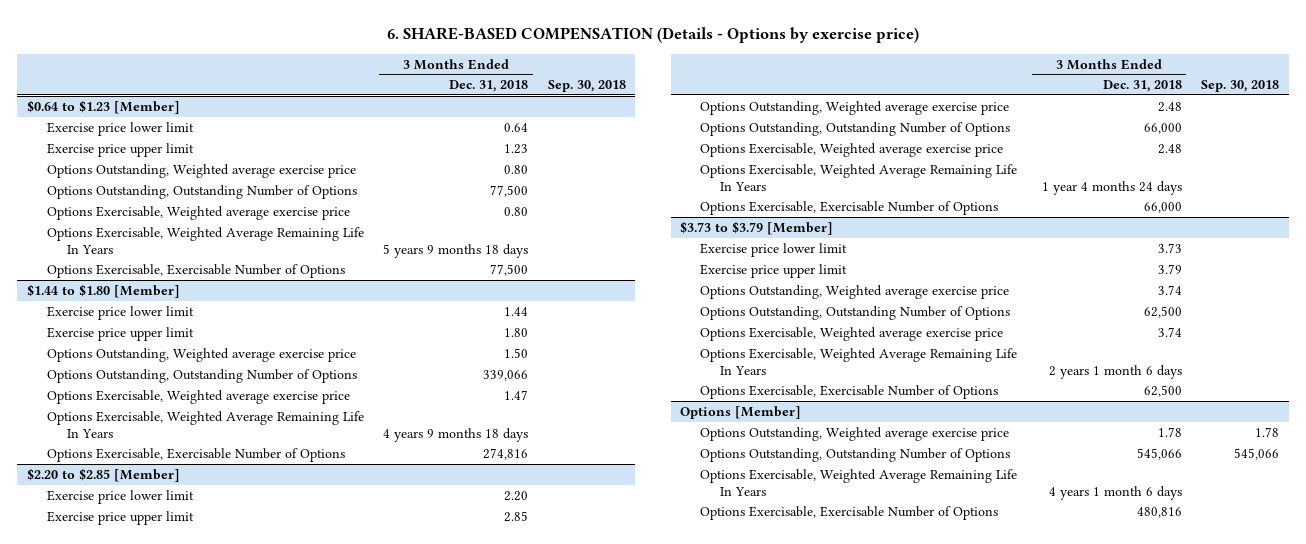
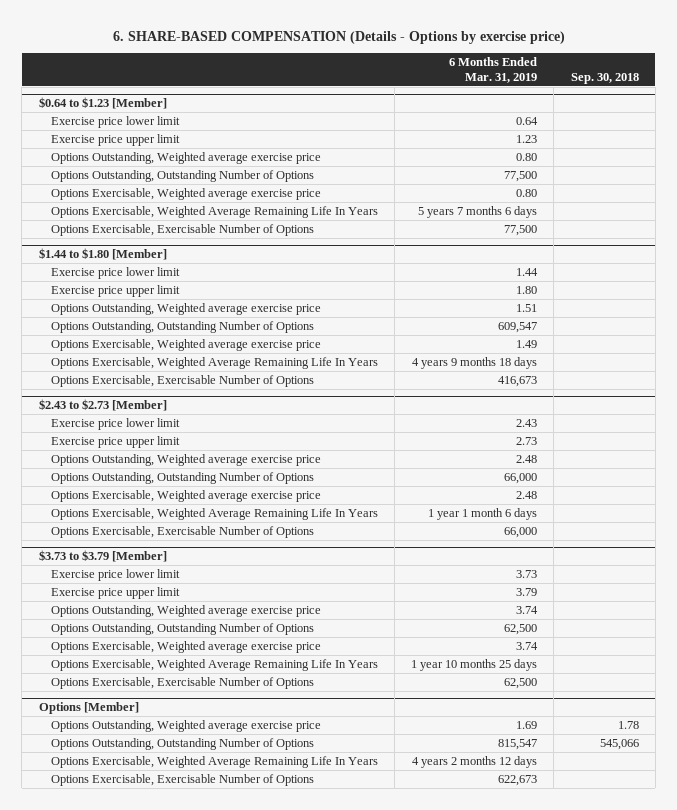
- | 3 Months Ended Dec. 31, 2018 | Sep. 30, 2018
+ | 6 Months Ended Mar. 31, 2019 | Sep. 30, 2018
- $2.20 to $2.85 [Member]
+ $2.43 to $2.73 [Member]

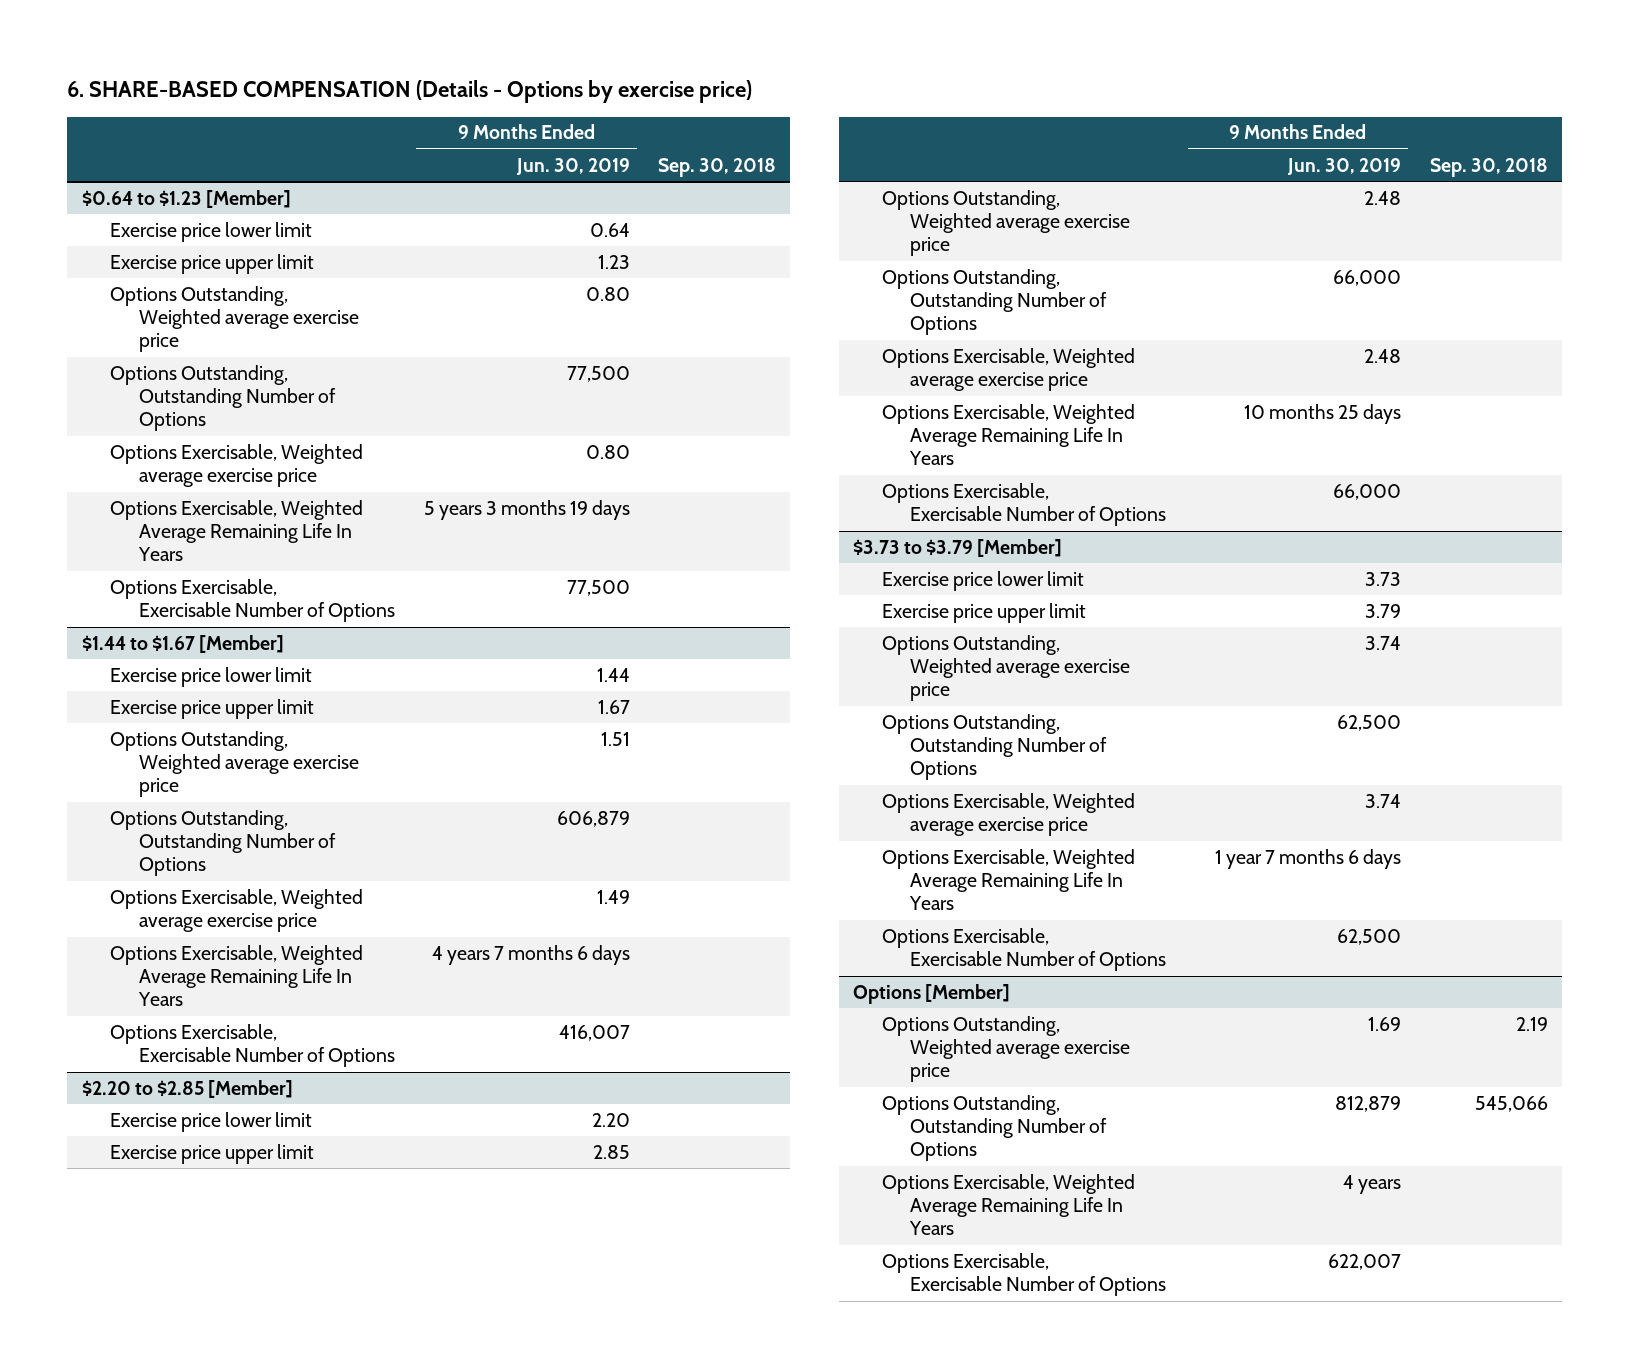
- | 6 Months Ended Mar. 31, 2019 | Sep. 30, 2018
+ | 9 Months Ended Jun. 30, 2019 | Sep. 30, 2018
- $1.44 to $1.80 [Member]
+ $1.44 to $1.67 [Member]
- $2.43 to $2.73 [Member]
+ $2.20 to $2.85 [Member]
@ Options [Member]
- Options Outstanding, Weighted average exercise price | 1.69 | 1.78
+ Options Outstanding, Weighted average exercise price | 1.69 | 2.19

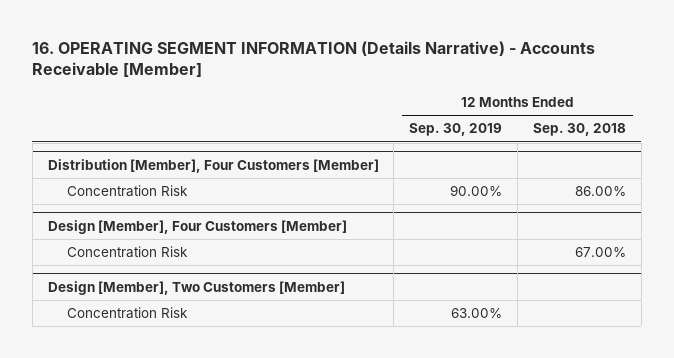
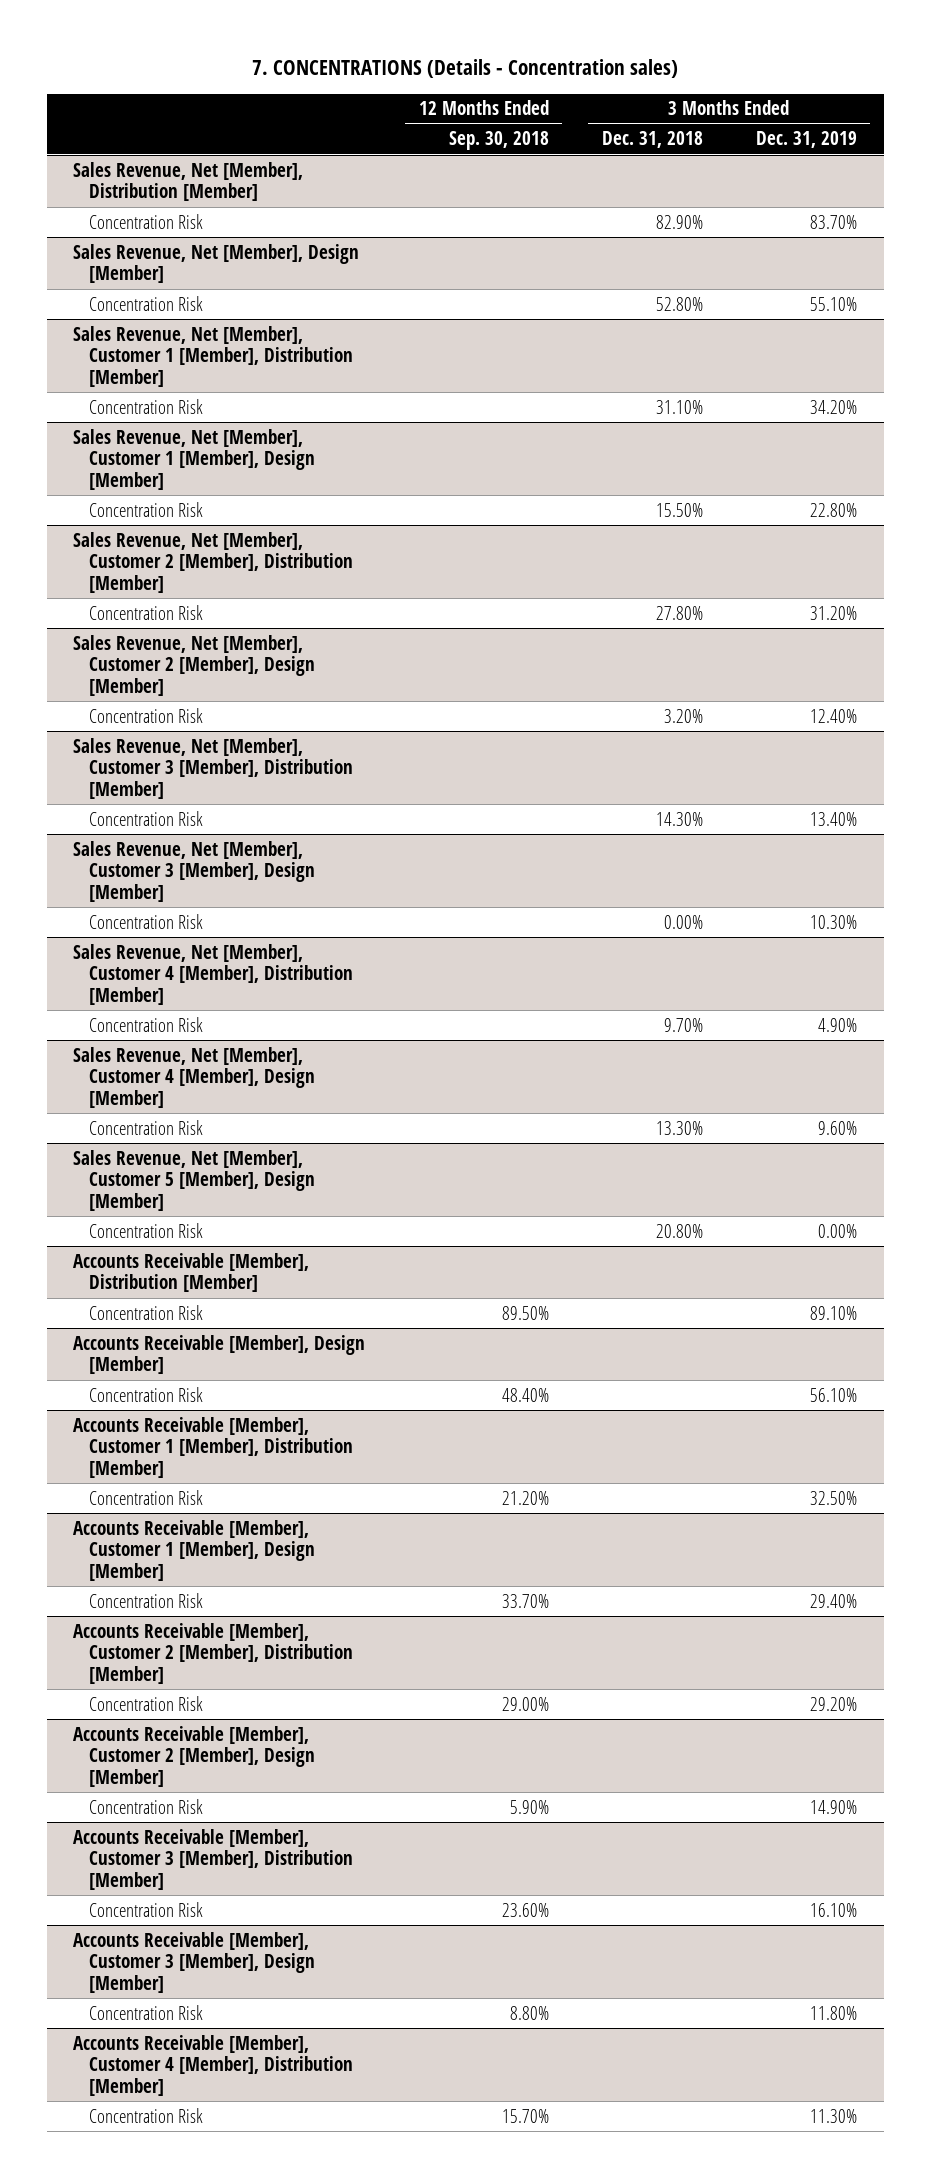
- 16. OPERATING SEGMENT INFORMATION (Details Narrative) - Accounts Receivable [Member]
+ 7. CONCENTRATIONS (Details - Concentration sales)
- | 12 Months Ended Sep. 30, 2019 | 12 Months Ended Sep. 30, 2018
+ | 12 Months Ended Sep. 30, 2018 | 3 Months Ended Dec. 31, 2018 | 3 Months Ended Dec. 31, 2019
- Distribution [Member], Four Customers [Member]
- Concentration Risk | 90.00% | 86.00%
- Design [Member], Four Customers [Member]
- Concentration Risk | | 67.00%
- Design [Member], Two Customers [Member]
- Concentration Risk | 63.00% |
+ Sales Revenue, Net [Member], Distribution [Member]
+ Concentration Risk | | 82.90% | 83.70%
+ Sales Revenue, Net [Member], Design [Member]
+ Concentration Risk | | 52.80% | 55.10%
+ Sales Revenue, Net [Member], Customer 1 [Member], Distribution [Member]
+ Concentration Risk | | 31.10% | 34.20%
+ Sales Revenue, Net [Member], Customer 1 [Member], Design [Member]
+ Concentration Risk | | 15.50% | 22.80%
+ Sales Revenue, Net [Member], Customer 2 [Member], Distribution [Member]
+ Concentration Risk | | 27.80% | 31.20%
+ Sales Revenue, Net [Member], Customer 2 [Member], Design [Member]
+ Concentration Risk | | 3.20% | 12.40%
+ Sales Revenue, Net [Member], Customer 3 [Member], Distribution [Member]
+ Concentration Risk | | 14.30% | 13.40%
+ Sales Revenue, Net [Member], Customer 3 [Member], Design [Member]
+ Concentration Risk | | 0.00% | 10.30%
+ Sales Revenue, Net [Member], Customer 4 [Member], Distribution [Member]
+ Concentration Risk | | 9.70% | 4.90%
+ Sales Revenue, Net [Member], Customer 4 [Member], Design [Member]
+ Concentration Risk | | 13.30% | 9.60%
+ Sales Revenue, Net [Member], Customer 5 [Member], Design [Member]
+ Concentration Risk | | 20.80% | 0.00%
+ Accounts Receivable [Member], Distribution [Member]
+ Concentration Risk | 89.50% | | 89.10%
+ Accounts Receivable [Member], Design [Member]
+ Concentration Risk | 48.40% | | 56.10%
+ Accounts Receivable [Member], Customer 1 [Member], Distribution [Member]
+ Concentration Risk | 21.20% | | 32.50%
+ Accounts Receivable [Member], Customer 1 [Member], Design [Member]
+ Concentration Risk | 33.70% | | 29.40%
+ Accounts Receivable [Member], Customer 2 [Member], Distribution [Member]
+ Concentration Risk | 29.00% | | 29.20%
+ Accounts Receivable [Member], Customer 2 [Member], Design [Member]
+ Concentration Risk | 5.90% | | 14.90%
+ Accounts Receivable [Member], Customer 3 [Member], Distribution [Member]
+ Concentration Risk | 23.60% | | 16.10%
+ Accounts Receivable [Member], Customer 3 [Member], Design [Member]
+ Concentration Risk | 8.80% | | 11.80%
+ Accounts Receivable [Member], Customer 4 [Member], Distribution [Member]
+ Concentration Risk | 15.70% | | 11.30%

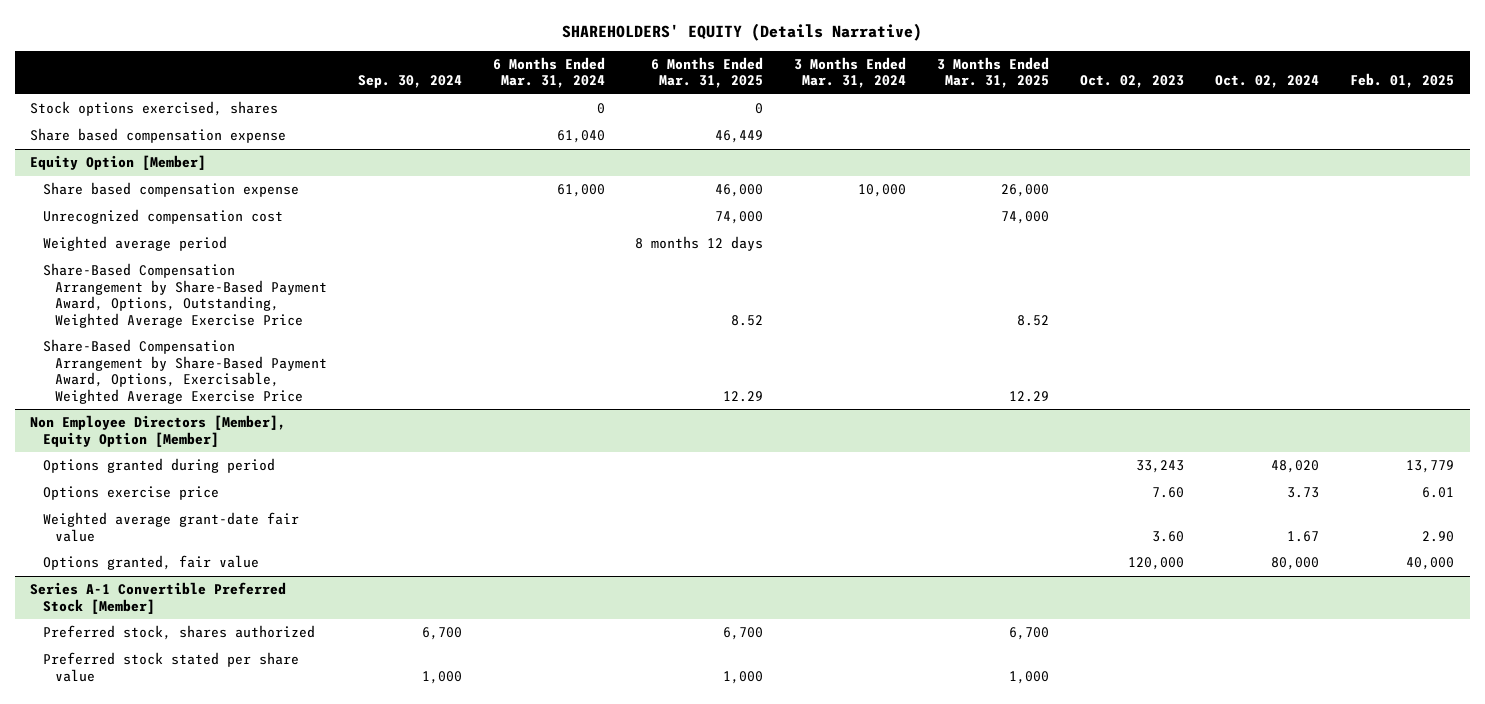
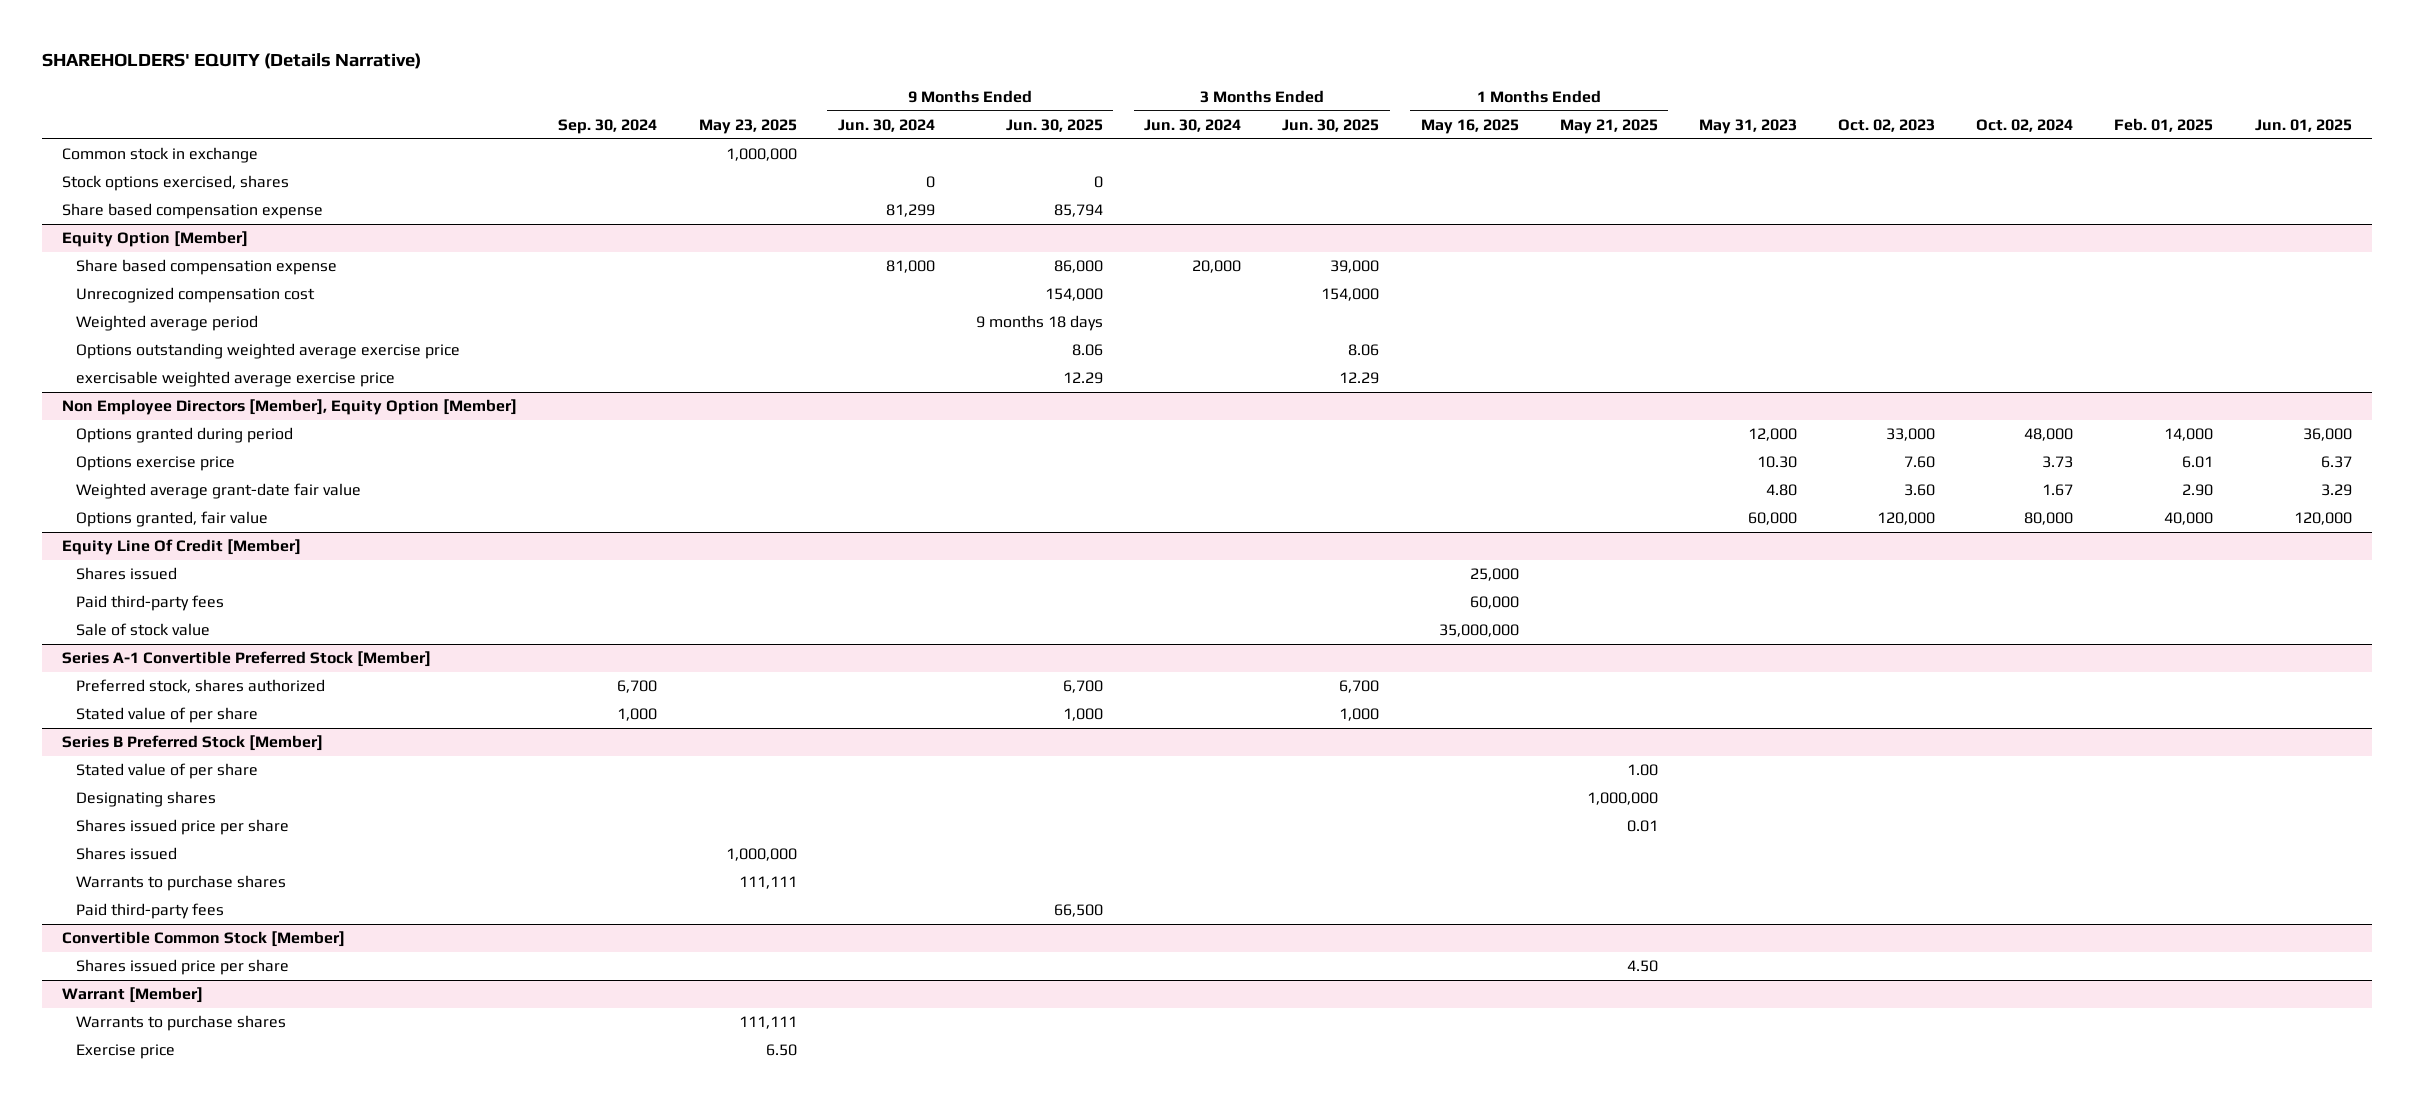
- | Sep. 30, 2024 | 6 Months Ended Mar. 31, 2024 | 6 Months Ended Mar. 31, 2025 | 3 Months Ended Mar. 31, 2024 | 3 Months Ended Mar. 31, 2025 | Oct. 02, 2023 | Oct. 02, 2024 | Feb. 01, 2025
+ | Sep. 30, 2024 | May 23, 2025 | 9 Months Ended Jun. 30, 2024 | 9 Months Ended Jun. 30, 2025 | 3 Months Ended Jun. 30, 2024 | 3 Months Ended Jun. 30, 2025 | 1 Months Ended May 16, 2025 | 1 Months Ended May 21, 2025 | May 31, 2023 | Oct. 02, 2023 | Oct. 02, 2024 | Feb. 01, 2025 | Jun. 01, 2025
+ Common stock in exchange | | 1,000,000 | | | | | | | | | | |
@ Equity Option [Member]
- Share-Based Compensation Arrangement by Share-Based Payment Award, Options, Outstanding, Weighted Average Exercise Price | | | 8.52 | | 8.52 | | |
- Share-Based Compensation Arrangement by Share-Based Payment Award, Options, Exercisable, Weighted Average Exercise Price | | | 12.29 | | 12.29 | | |
+ Options outstanding weighted average exercise price | | | | 8.06 | | 8.06 | | | | | | |
+ exercisable weighted average exercise price | | | | 12.29 | | 12.29 | | | | | | |
@ Non Employee Directors [Member], Equity Option [Member]
- Options granted during period | | | | | | 33,243 | 48,020 | 13,779
+ Options granted during period | | | | | | | | | 12,000 | 33,000 | 48,000 | 14,000 | 36,000
+ Equity Line Of Credit [Member]
+ Shares issued | | | | | | | 25,000 | | | | | |
+ Paid third-party fees | | | | | | | 60,000 | | | | | |
+ Sale of stock value | | | | | | | 35,000,000 | | | | | |
@ Series A-1 Convertible Preferred Stock [Member]
- Preferred stock stated per share value | 1,000 | | 1,000 | | 1,000 | | |
+ Stated value of per share | 1,000 | | | 1,000 | | 1,000 | | | | | | |
+ Series B Preferred Stock [Member]
+ Stated value of per share | | | | | | | | 1.00 | | | | |
+ Designating shares | | | | | | | | 1,000,000 | | | | |
+ Shares issued price per share | | | | | | | | 0.01 | | | | |
+ Shares issued | | 1,000,000 | | | | | | | | | | |
+ Warrants to purchase shares | | 111,111 | | | | | | | | | | |
+ Paid third-party fees | | | | 66,500 | | | | | | | | |
+ Convertible Common Stock [Member]
+ Shares issued price per share | | | | | | | | 4.50 | | | | |
+ Warrant [Member]
+ Warrants to purchase shares | | 111,111 | | | | | | | | | | |
+ Exercise price | | 6.50 | | | | | | | | | | |

